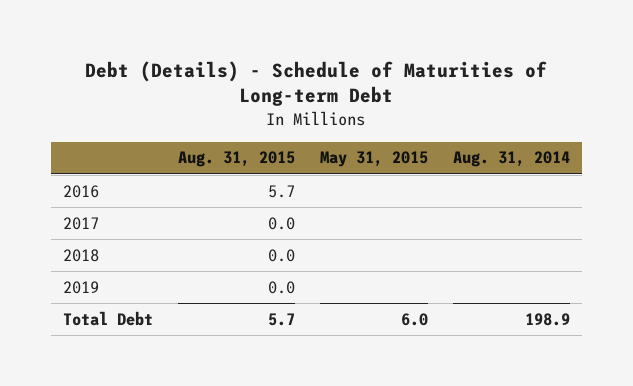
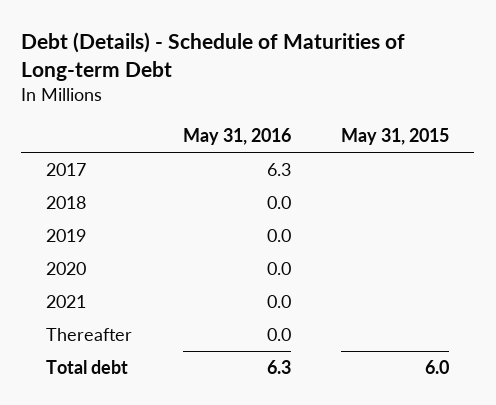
- | Aug. 31, 2015 | May 31, 2015 | Aug. 31, 2014
+ | May 31, 2016 | May 31, 2015
- 2016 | 5.7 | |
- Total Debt | 5.7 | 6.0 | 198.9
+ 2020 | 0.0 |
+ 2021 | 0.0 |
+ Thereafter | 0.0 |
+ Total debt | 6.3 | 6.0

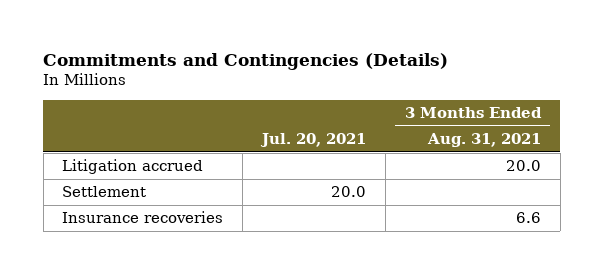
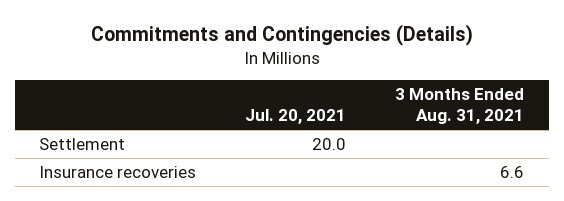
- Litigation accrued | | 20.0

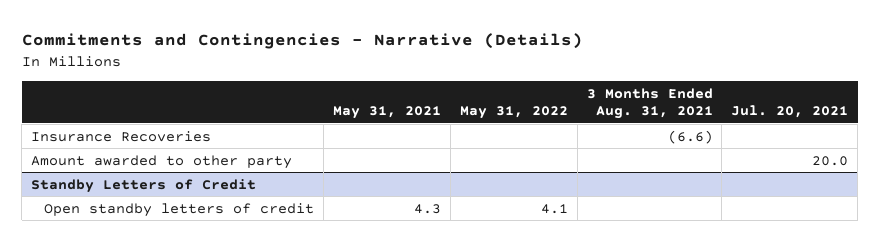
- Commitments and Contingencies (Details)
+ Commitments and Contingencies - Narrative (Details)
- | Jul. 20, 2021 | 3 Months Ended Aug. 31, 2021
+ | May 31, 2021 | May 31, 2022 | 3 Months Ended Aug. 31, 2021 | Jul. 20, 2021
- Settlement | 20.0 |
- Insurance recoveries | | 6.6
+ Insurance Recoveries | | | (6.6) |
+ Amount awarded to other party | | | | 20.0
+ Standby Letters of Credit
+ Open standby letters of credit | 4.3 | 4.1 | |

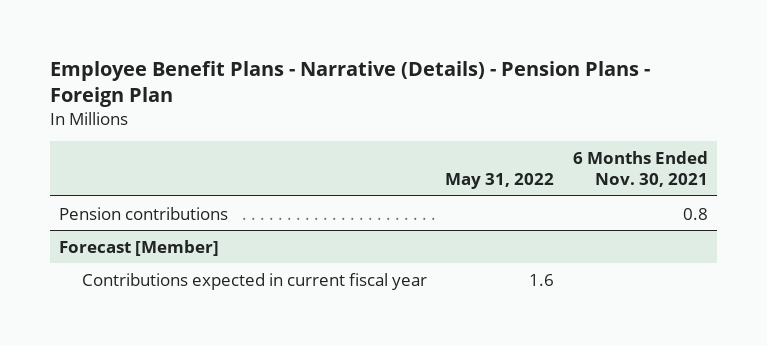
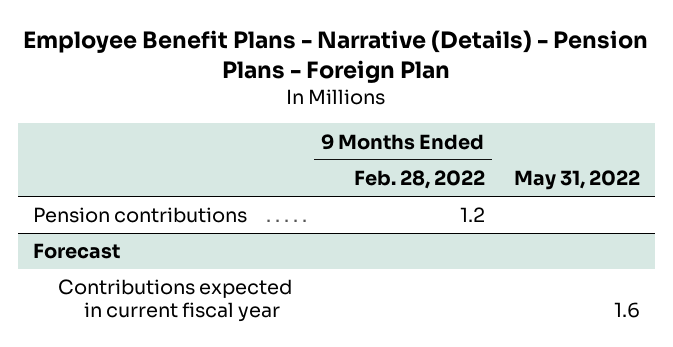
- | May 31, 2022 | 6 Months Ended Nov. 30, 2021
+ | 9 Months Ended Feb. 28, 2022 | May 31, 2022
- Forecast [Member]
+ Forecast

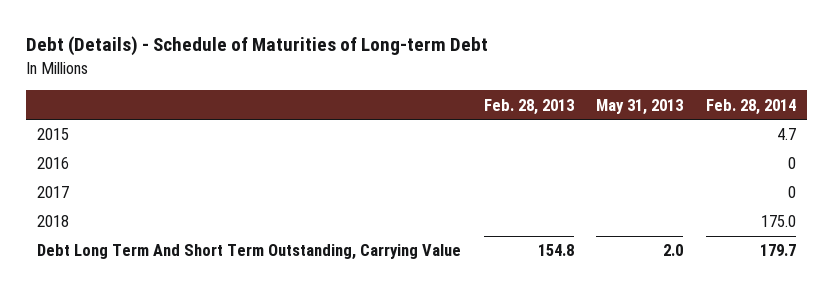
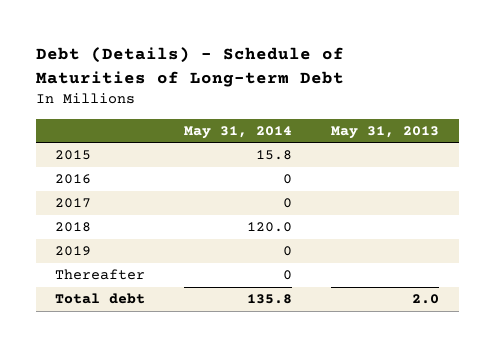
- | Feb. 28, 2013 | May 31, 2013 | Feb. 28, 2014
+ | May 31, 2014 | May 31, 2013
- Debt Long Term And Short Term Outstanding, Carrying Value | 154.8 | 2.0 | 179.7
+ 2019 | 0 |
+ Thereafter | 0 |
+ Total debt | 135.8 | 2.0

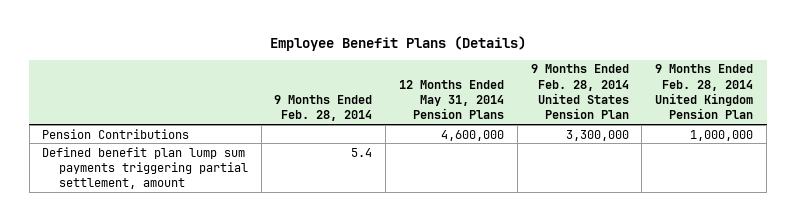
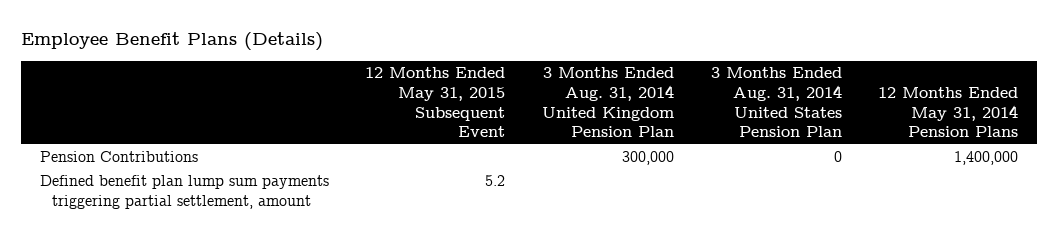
- | 9 Months Ended Feb. 28, 2014 | 12 Months Ended May 31, 2014 Pension Plans | 9 Months Ended Feb. 28, 2014 United States Pension Plan | 9 Months Ended Feb. 28, 2014 United Kingdom Pension Plan
+ | 12 Months Ended May 31, 2015 Subsequent Event | 3 Months Ended Aug. 31, 2014 United Kingdom Pension Plan | 3 Months Ended Aug. 31, 2014 United States Pension Plan | 12 Months Ended May 31, 2014 Pension Plans
- Pension Contributions | | 4,600,000 | 3,300,000 | 1,000,000
+ Pension Contributions | | 300,000 | 0 | 1,400,000

